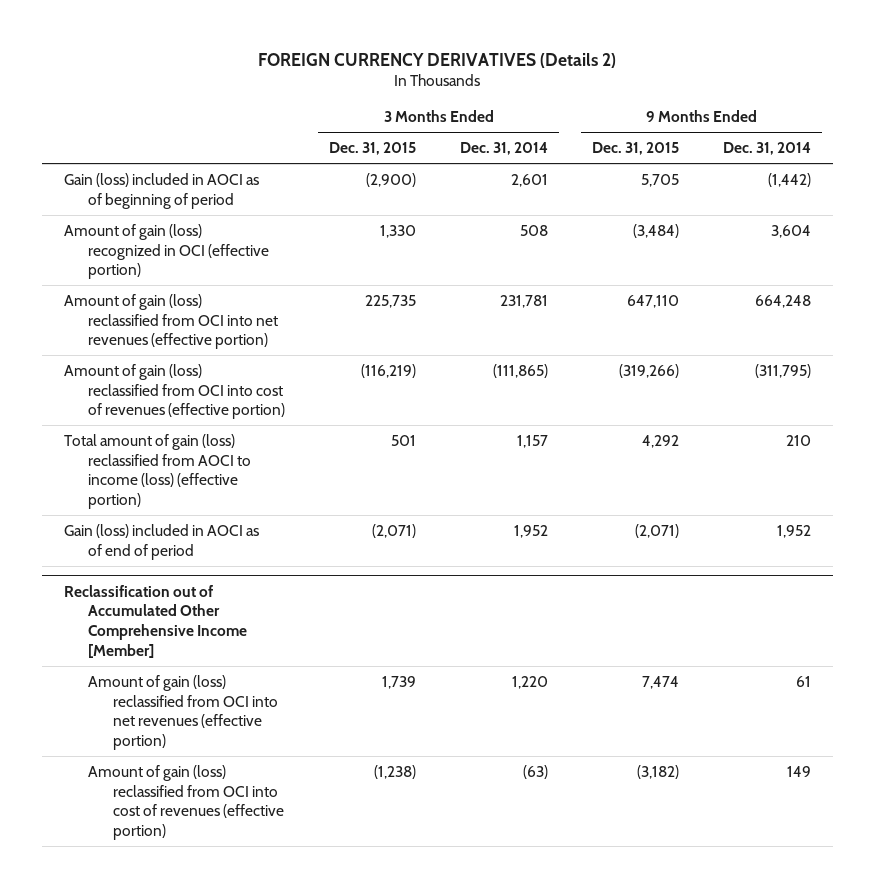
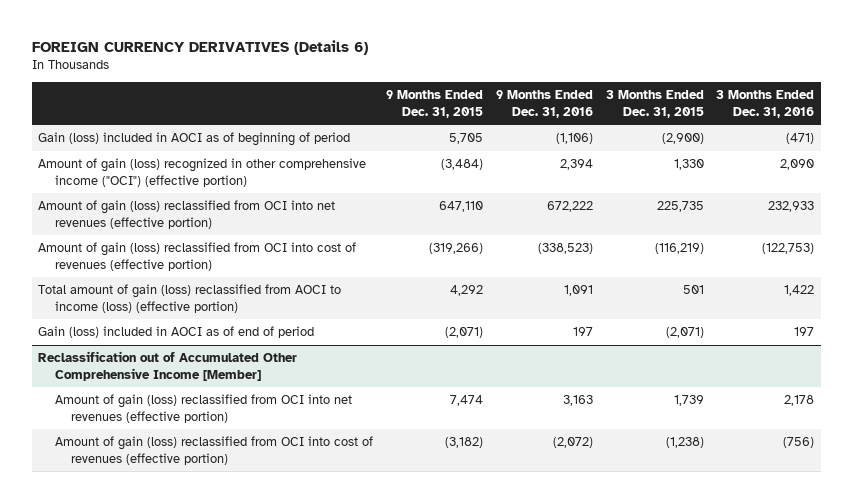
- FOREIGN CURRENCY DERIVATIVES (Details 2)
+ FOREIGN CURRENCY DERIVATIVES (Details 6)
- | 3 Months Ended Dec. 31, 2015 | 3 Months Ended Dec. 31, 2014 | 9 Months Ended Dec. 31, 2015 | 9 Months Ended Dec. 31, 2014
+ | 9 Months Ended Dec. 31, 2015 | 9 Months Ended Dec. 31, 2016 | 3 Months Ended Dec. 31, 2015 | 3 Months Ended Dec. 31, 2016
- Amount of gain (loss) recognized in OCI (effective portion) | 1,330 | 508 | (3,484) | 3,604
+ Amount of gain (loss) recognized in other comprehensive income ("OCI") (effective portion) | (3,484) | 2,394 | 1,330 | 2,090

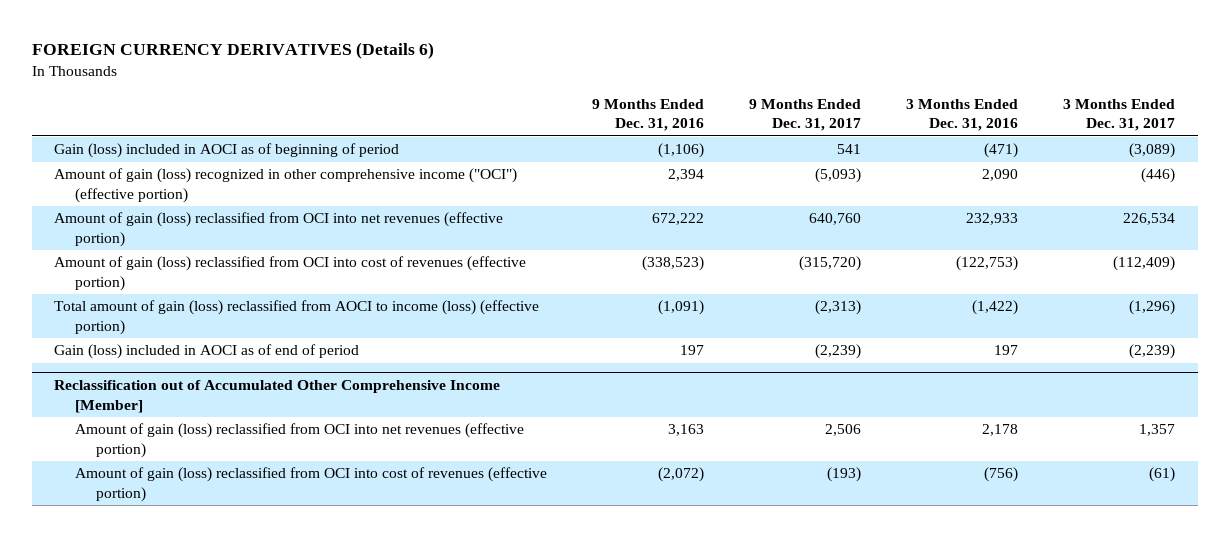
- | 9 Months Ended Dec. 31, 2015 | 9 Months Ended Dec. 31, 2016 | 3 Months Ended Dec. 31, 2015 | 3 Months Ended Dec. 31, 2016
+ | 9 Months Ended Dec. 31, 2016 | 9 Months Ended Dec. 31, 2017 | 3 Months Ended Dec. 31, 2016 | 3 Months Ended Dec. 31, 2017
- Total amount of gain (loss) reclassified from AOCI to income (loss) (effective portion) | 4,292 | 1,091 | 501 | 1,422
+ Total amount of gain (loss) reclassified from AOCI to income (loss) (effective portion) | (1,091) | (2,313) | (1,422) | (1,296)

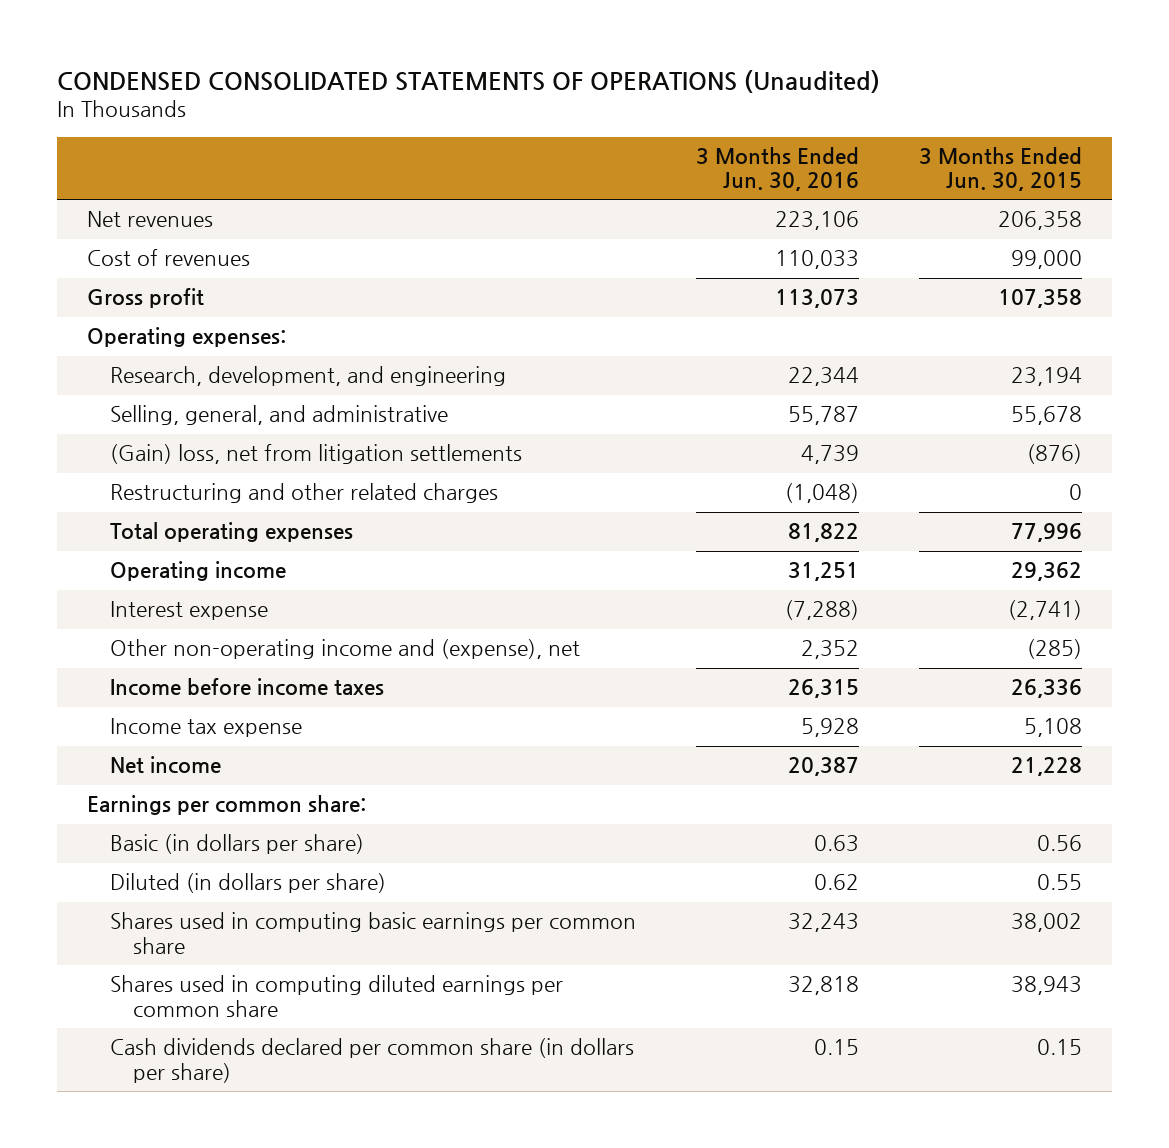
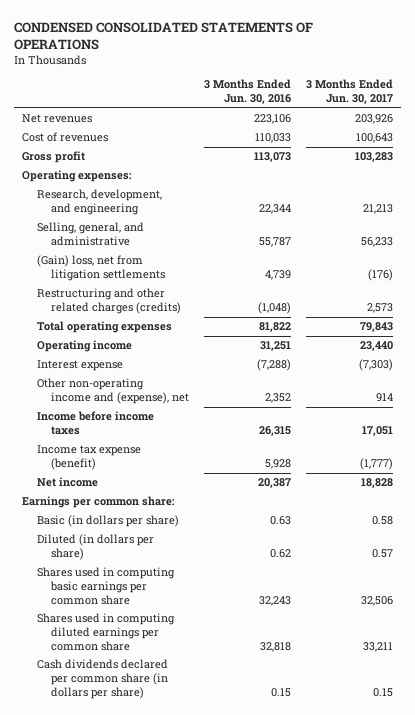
- CONDENSED CONSOLIDATED STATEMENTS OF OPERATIONS (Unaudited)
+ CONDENSED CONSOLIDATED STATEMENTS OF OPERATIONS
- | 3 Months Ended Jun. 30, 2016 | 3 Months Ended Jun. 30, 2015
+ | 3 Months Ended Jun. 30, 2016 | 3 Months Ended Jun. 30, 2017
- Restructuring and other related charges | (1,048) | 0
+ Restructuring and other related charges (credits) | (1,048) | 2,573
- Income tax expense | 5,928 | 5,108
+ Income tax expense (benefit) | 5,928 | (1,777)

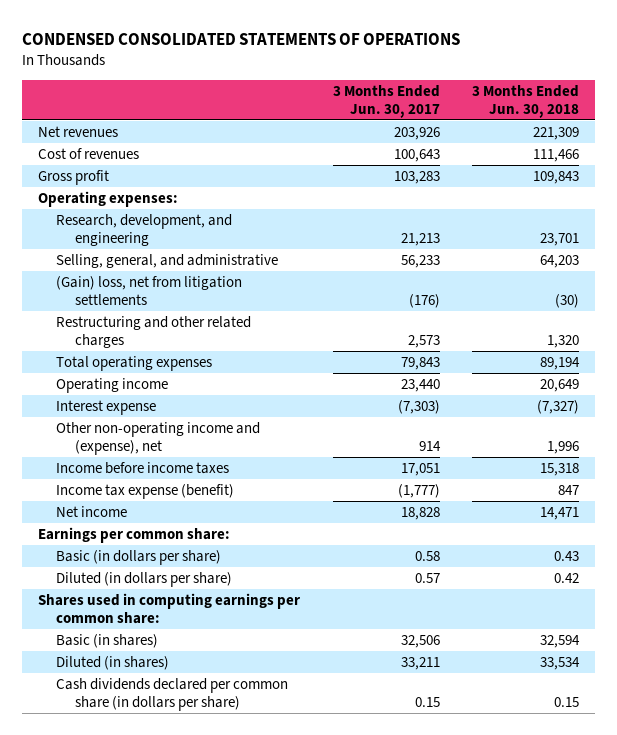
- | 3 Months Ended Jun. 30, 2016 | 3 Months Ended Jun. 30, 2017
+ | 3 Months Ended Jun. 30, 2017 | 3 Months Ended Jun. 30, 2018
- Restructuring and other related charges (credits) | (1,048) | 2,573
+ Restructuring and other related charges | 2,573 | 1,320
- Shares used in computing basic earnings per common share | 32,243 | 32,506
- Shares used in computing diluted earnings per common share | 32,818 | 33,211
+ Shares used in computing earnings per common share:
+ Basic (in shares) | 32,506 | 32,594
+ Diluted (in shares) | 33,211 | 33,534

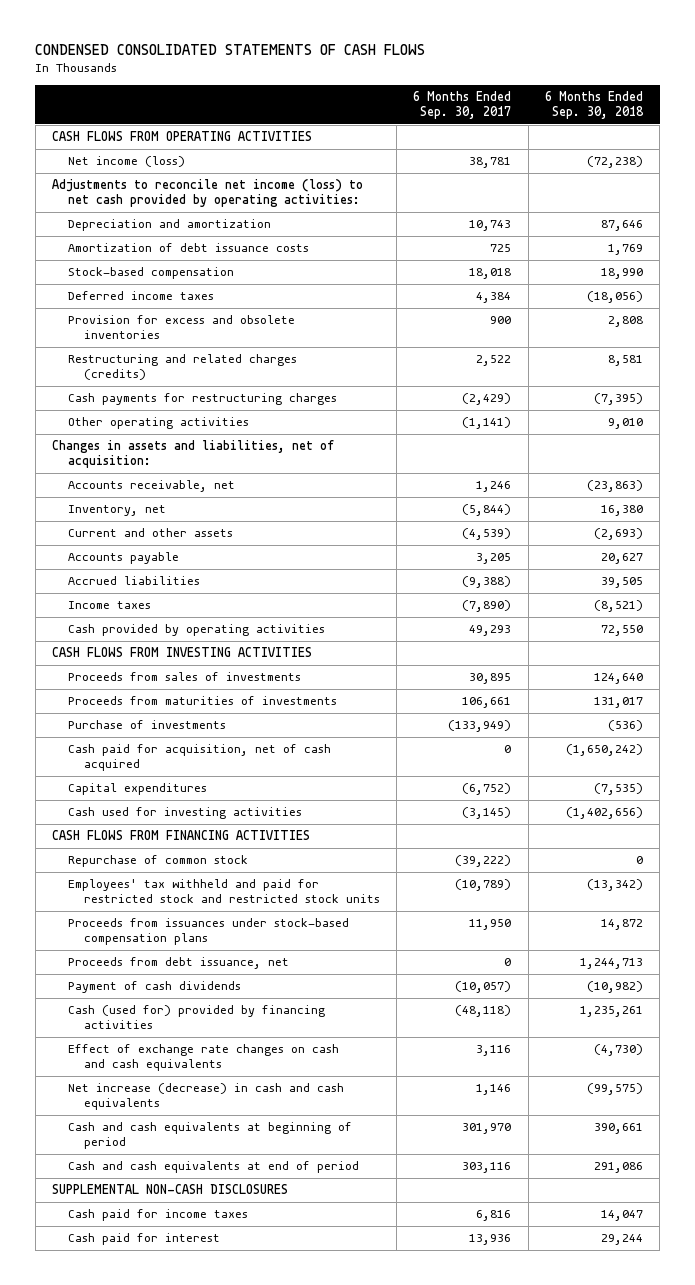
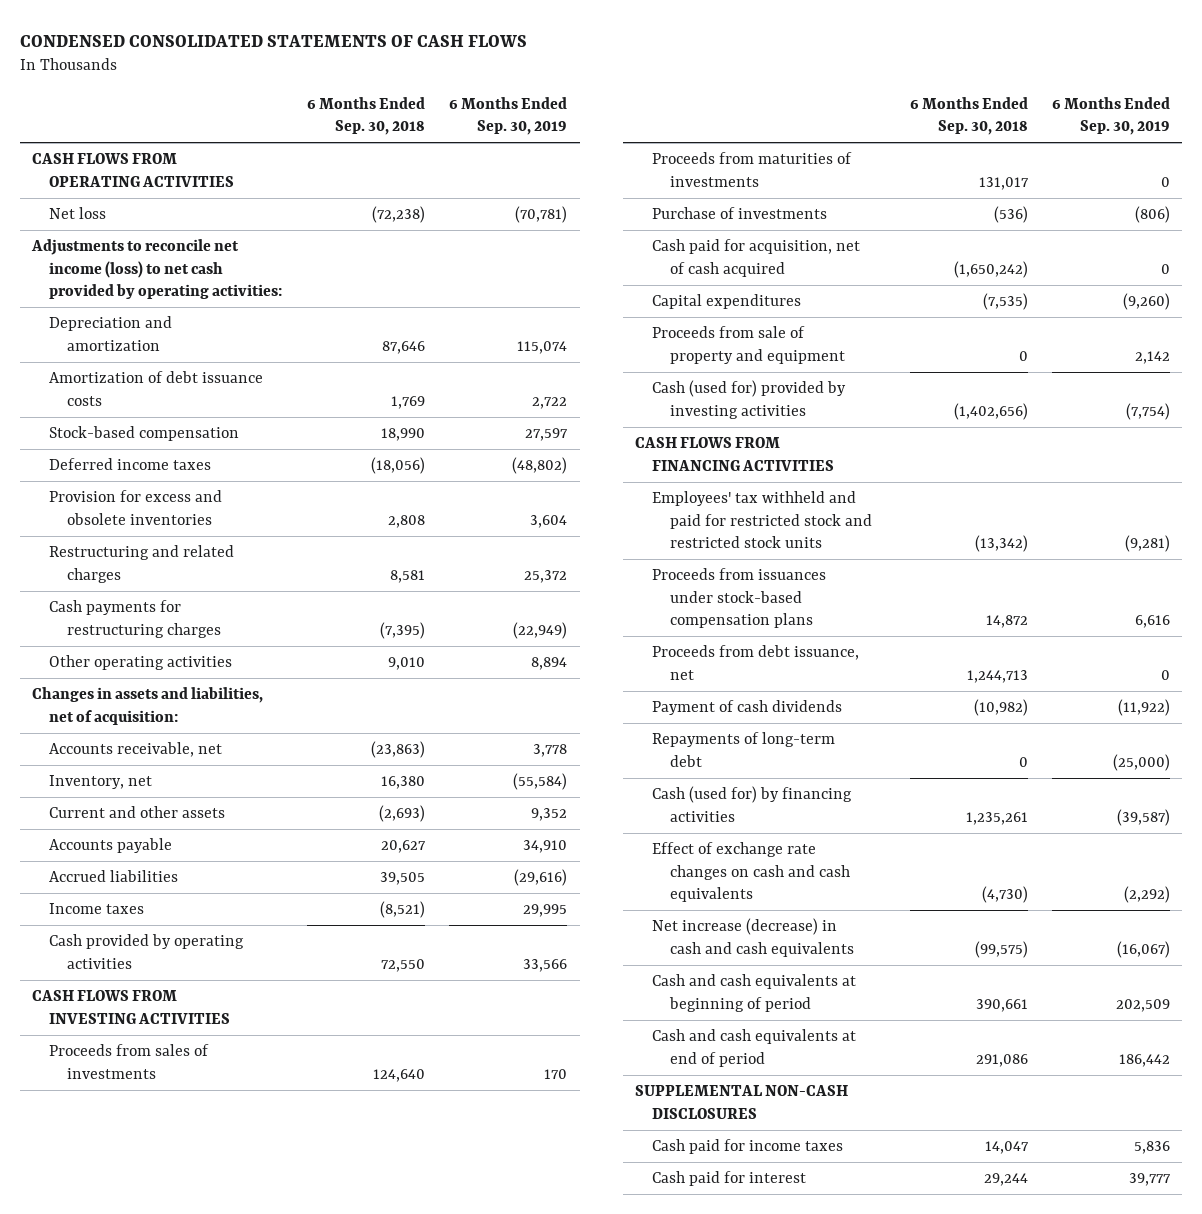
- | 6 Months Ended Sep. 30, 2017 | 6 Months Ended Sep. 30, 2018
+ | 6 Months Ended Sep. 30, 2018 | 6 Months Ended Sep. 30, 2019
- Net income (loss) | 38,781 | (72,238)
+ Net loss | (72,238) | (70,781)
- Restructuring and related charges (credits) | 2,522 | 8,581
+ Restructuring and related charges | 8,581 | 25,372
- Cash used for investing activities | (3,145) | (1,402,656)
+ Proceeds from sale of property and equipment | 0 | 2,142
+ Cash (used for) provided by investing activities | (1,402,656) | (7,754)
- Repurchase of common stock | (39,222) | 0
- Cash (used for) provided by financing activities | (48,118) | 1,235,261
+ Repayments of long-term debt | 0 | (25,000)
+ Cash (used for) by financing activities | 1,235,261 | (39,587)

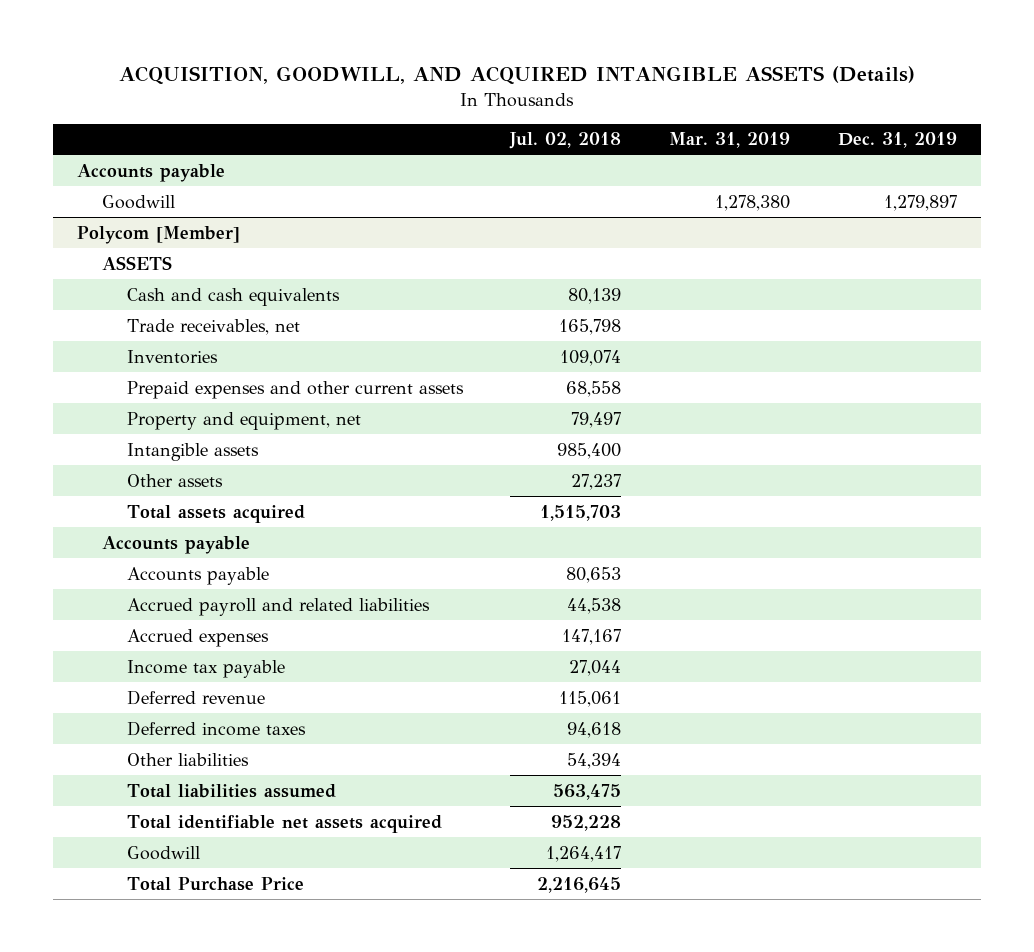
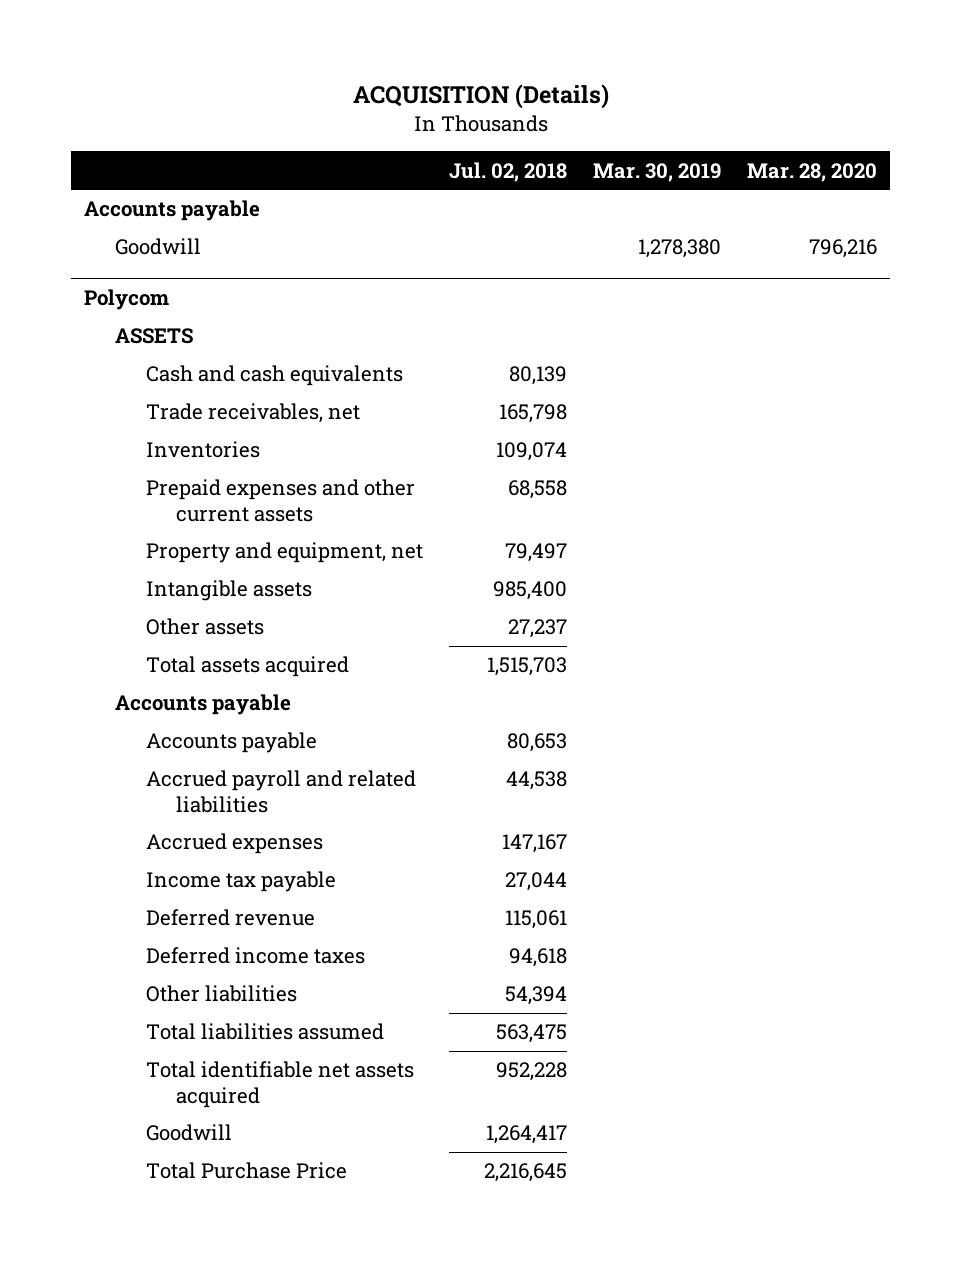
- ACQUISITION, GOODWILL, AND ACQUIRED INTANGIBLE ASSETS (Details)
+ ACQUISITION (Details)
- | Jul. 02, 2018 | Mar. 31, 2019 | Dec. 31, 2019
+ | Jul. 02, 2018 | Mar. 30, 2019 | Mar. 28, 2020
- Polycom [Member]
+ Polycom

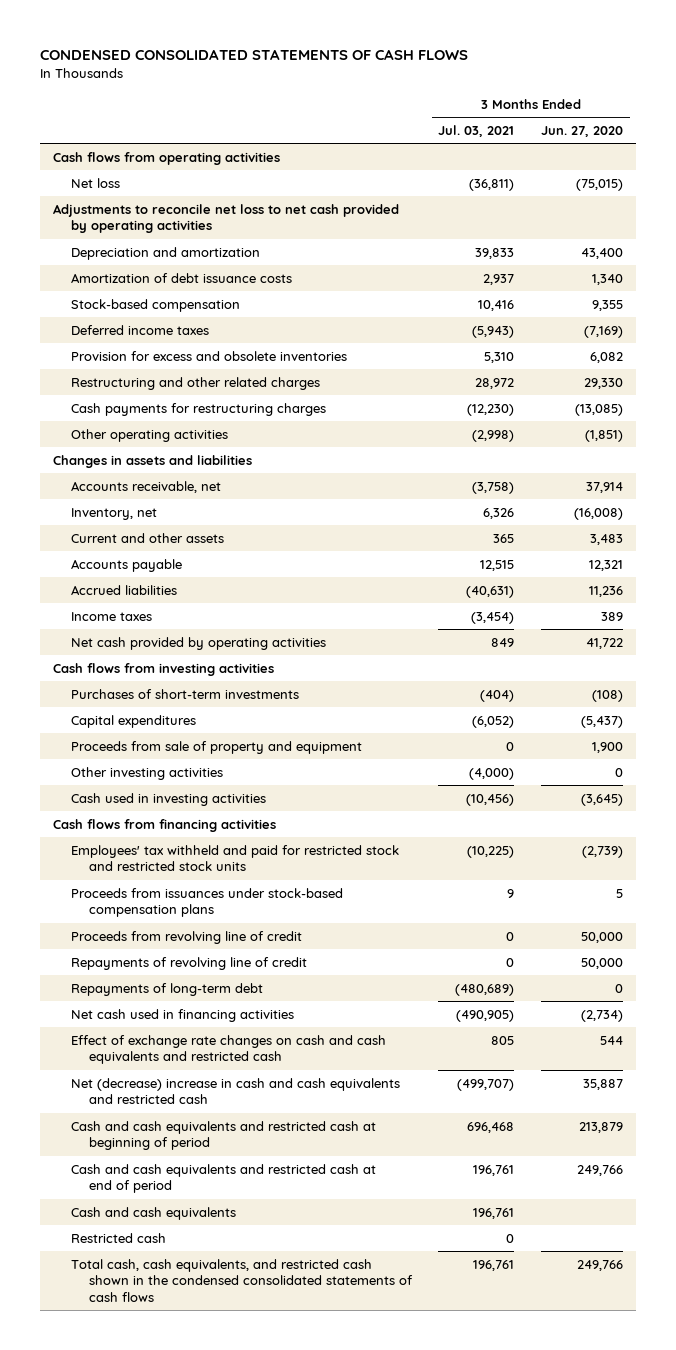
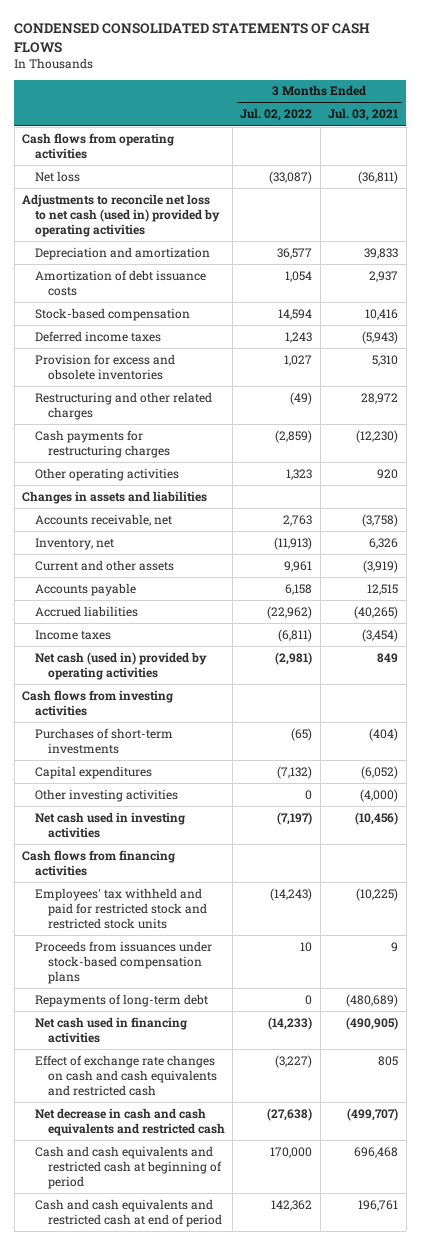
- | 3 Months Ended Jul. 03, 2021 | 3 Months Ended Jun. 27, 2020
+ | 3 Months Ended Jul. 02, 2022 | 3 Months Ended Jul. 03, 2021
- Adjustments to reconcile net loss to net cash provided by operating activities
+ Adjustments to reconcile net loss to net cash (used in) provided by operating activities
- Other operating activities | (2,998) | (1,851)
+ Other operating activities | 1,323 | 920
- Current and other assets | 365 | 3,483
+ Current and other assets | 9,961 | (3,919)
- Accrued liabilities | (40,631) | 11,236
+ Accrued liabilities | (22,962) | (40,265)
- Net cash provided by operating activities | 849 | 41,722
+ Net cash (used in) provided by operating activities | (2,981) | 849
- Proceeds from sale of property and equipment | 0 | 1,900
- Cash used in investing activities | (10,456) | (3,645)
+ Net cash used in investing activities | (7,197) | (10,456)
- Proceeds from revolving line of credit | 0 | 50,000
- Repayments of revolving line of credit | 0 | 50,000
- Net (decrease) increase in cash and cash equivalents and restricted cash | (499,707) | 35,887
+ Net decrease in cash and cash equivalents and restricted cash | (27,638) | (499,707)
- Cash and cash equivalents | 196,761 |
- Restricted cash | 0 |
- Total cash, cash equivalents, and restricted cash shown in the condensed consolidated statements of cash flows | 196,761 | 249,766

